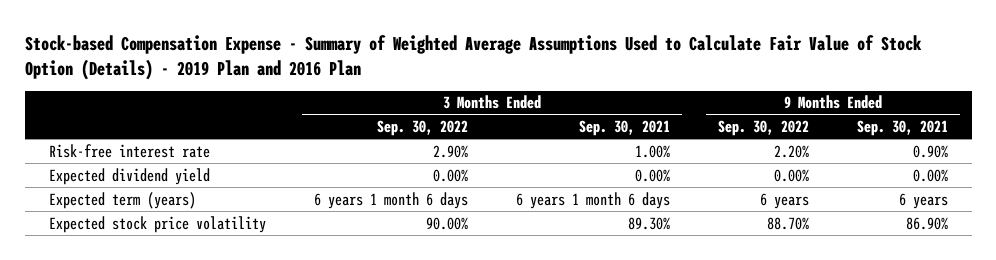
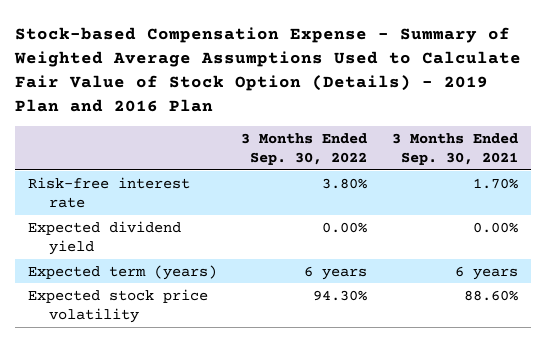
- | 3 Months Ended Sep. 30, 2022 | 3 Months Ended Sep. 30, 2021 | 9 Months Ended Sep. 30, 2022 | 9 Months Ended Sep. 30, 2021
+ | 3 Months Ended Sep. 30, 2022 | 3 Months Ended Sep. 30, 2021
- Risk-free interest rate | 2.90% | 1.00% | 2.20% | 0.90%
+ Risk-free interest rate | 3.80% | 1.70%
- Expected term (years) | 6 years 1 month 6 days | 6 years 1 month 6 days | 6 years | 6 years
- Expected stock price volatility | 90.00% | 89.30% | 88.70% | 86.90%
+ Expected term (years) | 6 years | 6 years
+ Expected stock price volatility | 94.30% | 88.60%

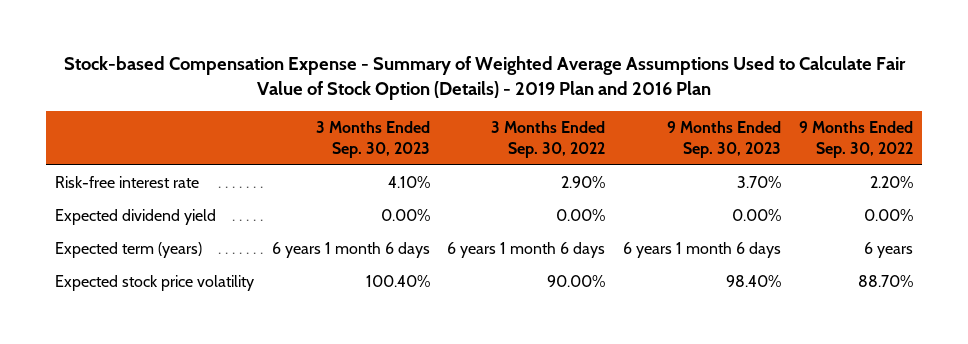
- | 3 Months Ended Sep. 30, 2022 | 3 Months Ended Sep. 30, 2021
+ | 3 Months Ended Sep. 30, 2023 | 3 Months Ended Sep. 30, 2022 | 9 Months Ended Sep. 30, 2023 | 9 Months Ended Sep. 30, 2022
- Risk-free interest rate | 3.80% | 1.70%
+ Risk-free interest rate | 4.10% | 2.90% | 3.70% | 2.20%
- Expected term (years) | 6 years | 6 years
- Expected stock price volatility | 94.30% | 88.60%
+ Expected term (years) | 6 years 1 month 6 days | 6 years 1 month 6 days | 6 years 1 month 6 days | 6 years
+ Expected stock price volatility | 100.40% | 90.00% | 98.40% | 88.70%

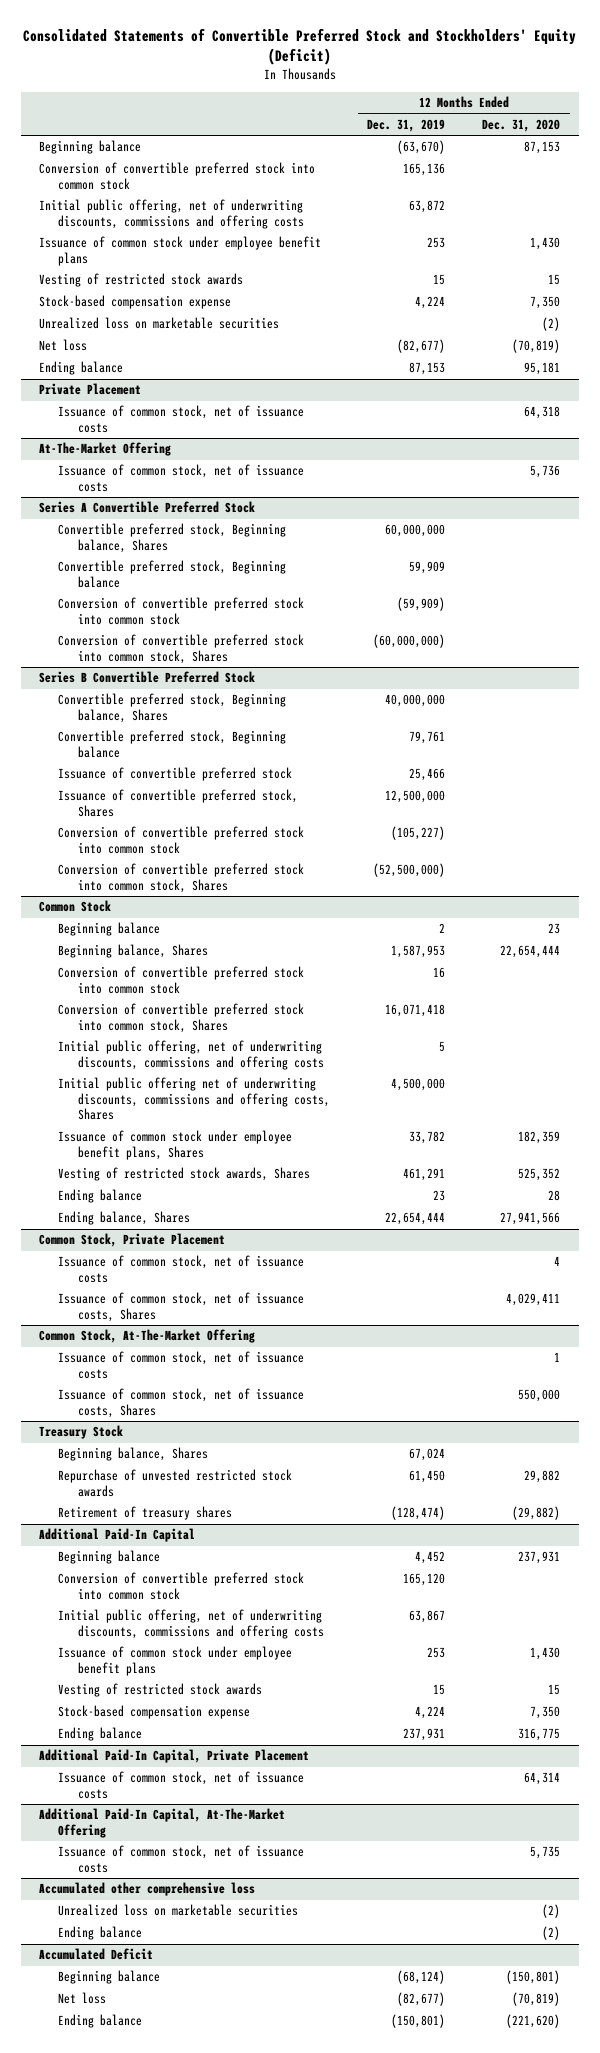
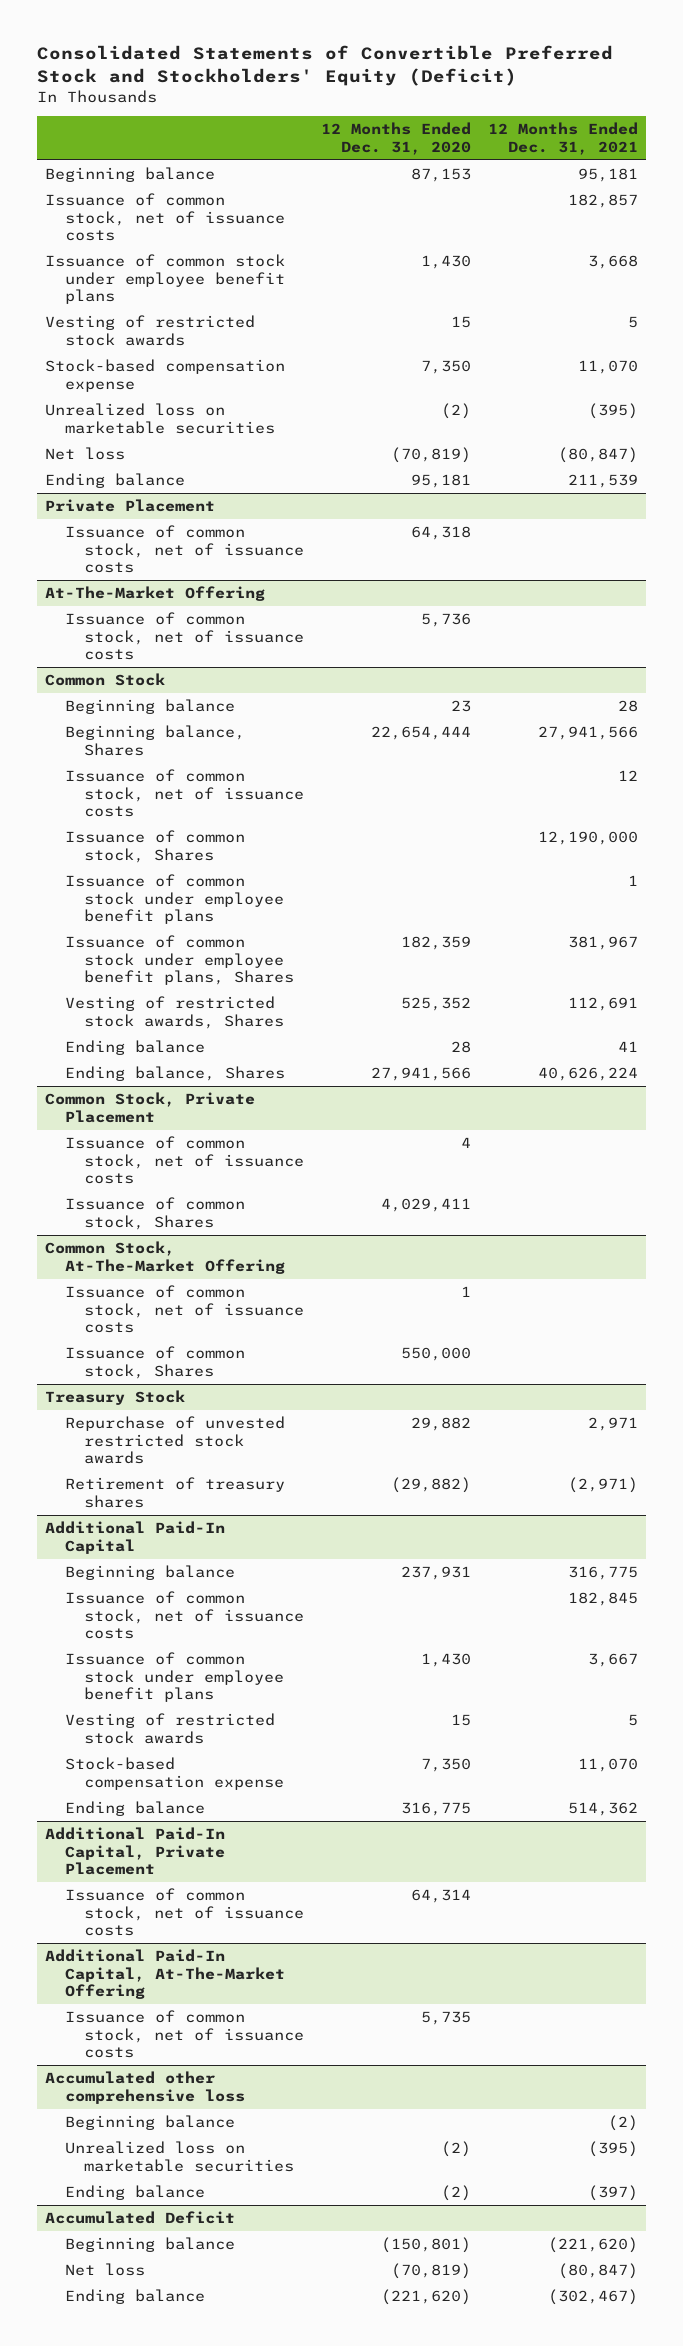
- | 12 Months Ended Dec. 31, 2019 | 12 Months Ended Dec. 31, 2020
+ | 12 Months Ended Dec. 31, 2020 | 12 Months Ended Dec. 31, 2021
- Conversion of convertible preferred stock into common stock | 165,136 |
- Initial public offering, net of underwriting discounts, commissions and offering costs | 63,872 |
+ Issuance of common stock, net of issuance costs | | 182,857
- Series A Convertible Preferred Stock
- Convertible preferred stock, Beginning balance, Shares | 60,000,000 |
- Convertible preferred stock, Beginning balance | 59,909 |
- Conversion of convertible preferred stock into common stock | (59,909) |
- Conversion of convertible preferred stock into common stock, Shares | (60,000,000) |
- Series B Convertible Preferred Stock
- Convertible preferred stock, Beginning balance, Shares | 40,000,000 |
- Convertible preferred stock, Beginning balance | 79,761 |
- Issuance of convertible preferred stock | 25,466 |
- Issuance of convertible preferred stock, Shares | 12,500,000 |
- Conversion of convertible preferred stock into common stock | (105,227) |
- Conversion of convertible preferred stock into common stock, Shares | (52,500,000) |
@ Common Stock
- Conversion of convertible preferred stock into common stock | 16 |
- Conversion of convertible preferred stock into common stock, Shares | 16,071,418 |
- Initial public offering, net of underwriting discounts, commissions and offering costs | 5 |
- Initial public offering net of underwriting discounts, commissions and offering costs, Shares | 4,500,000 |
+ Issuance of common stock, net of issuance costs | | 12
+ Issuance of common stock, Shares | | 12,190,000
+ Issuance of common stock under employee benefit plans | | 1
@ Common Stock, Private Placement
- Issuance of common stock, net of issuance costs, Shares | | 4,029,411
+ Issuance of common stock, Shares | 4,029,411 |
@ Common Stock, At-The-Market Offering
- Issuance of common stock, net of issuance costs, Shares | | 550,000
+ Issuance of common stock, Shares | 550,000 |
@ Treasury Stock
- Beginning balance, Shares | 67,024 |
@ Additional Paid-In Capital
- Conversion of convertible preferred stock into common stock | 165,120 |
- Initial public offering, net of underwriting discounts, commissions and offering costs | 63,867 |
+ Issuance of common stock, net of issuance costs | | 182,845
@ Accumulated other comprehensive loss
+ Beginning balance | | (2)

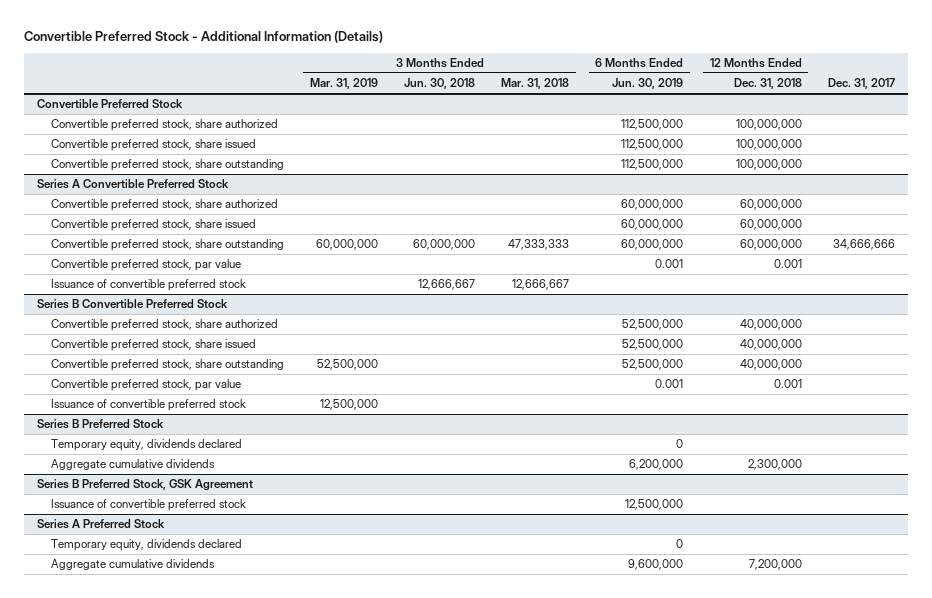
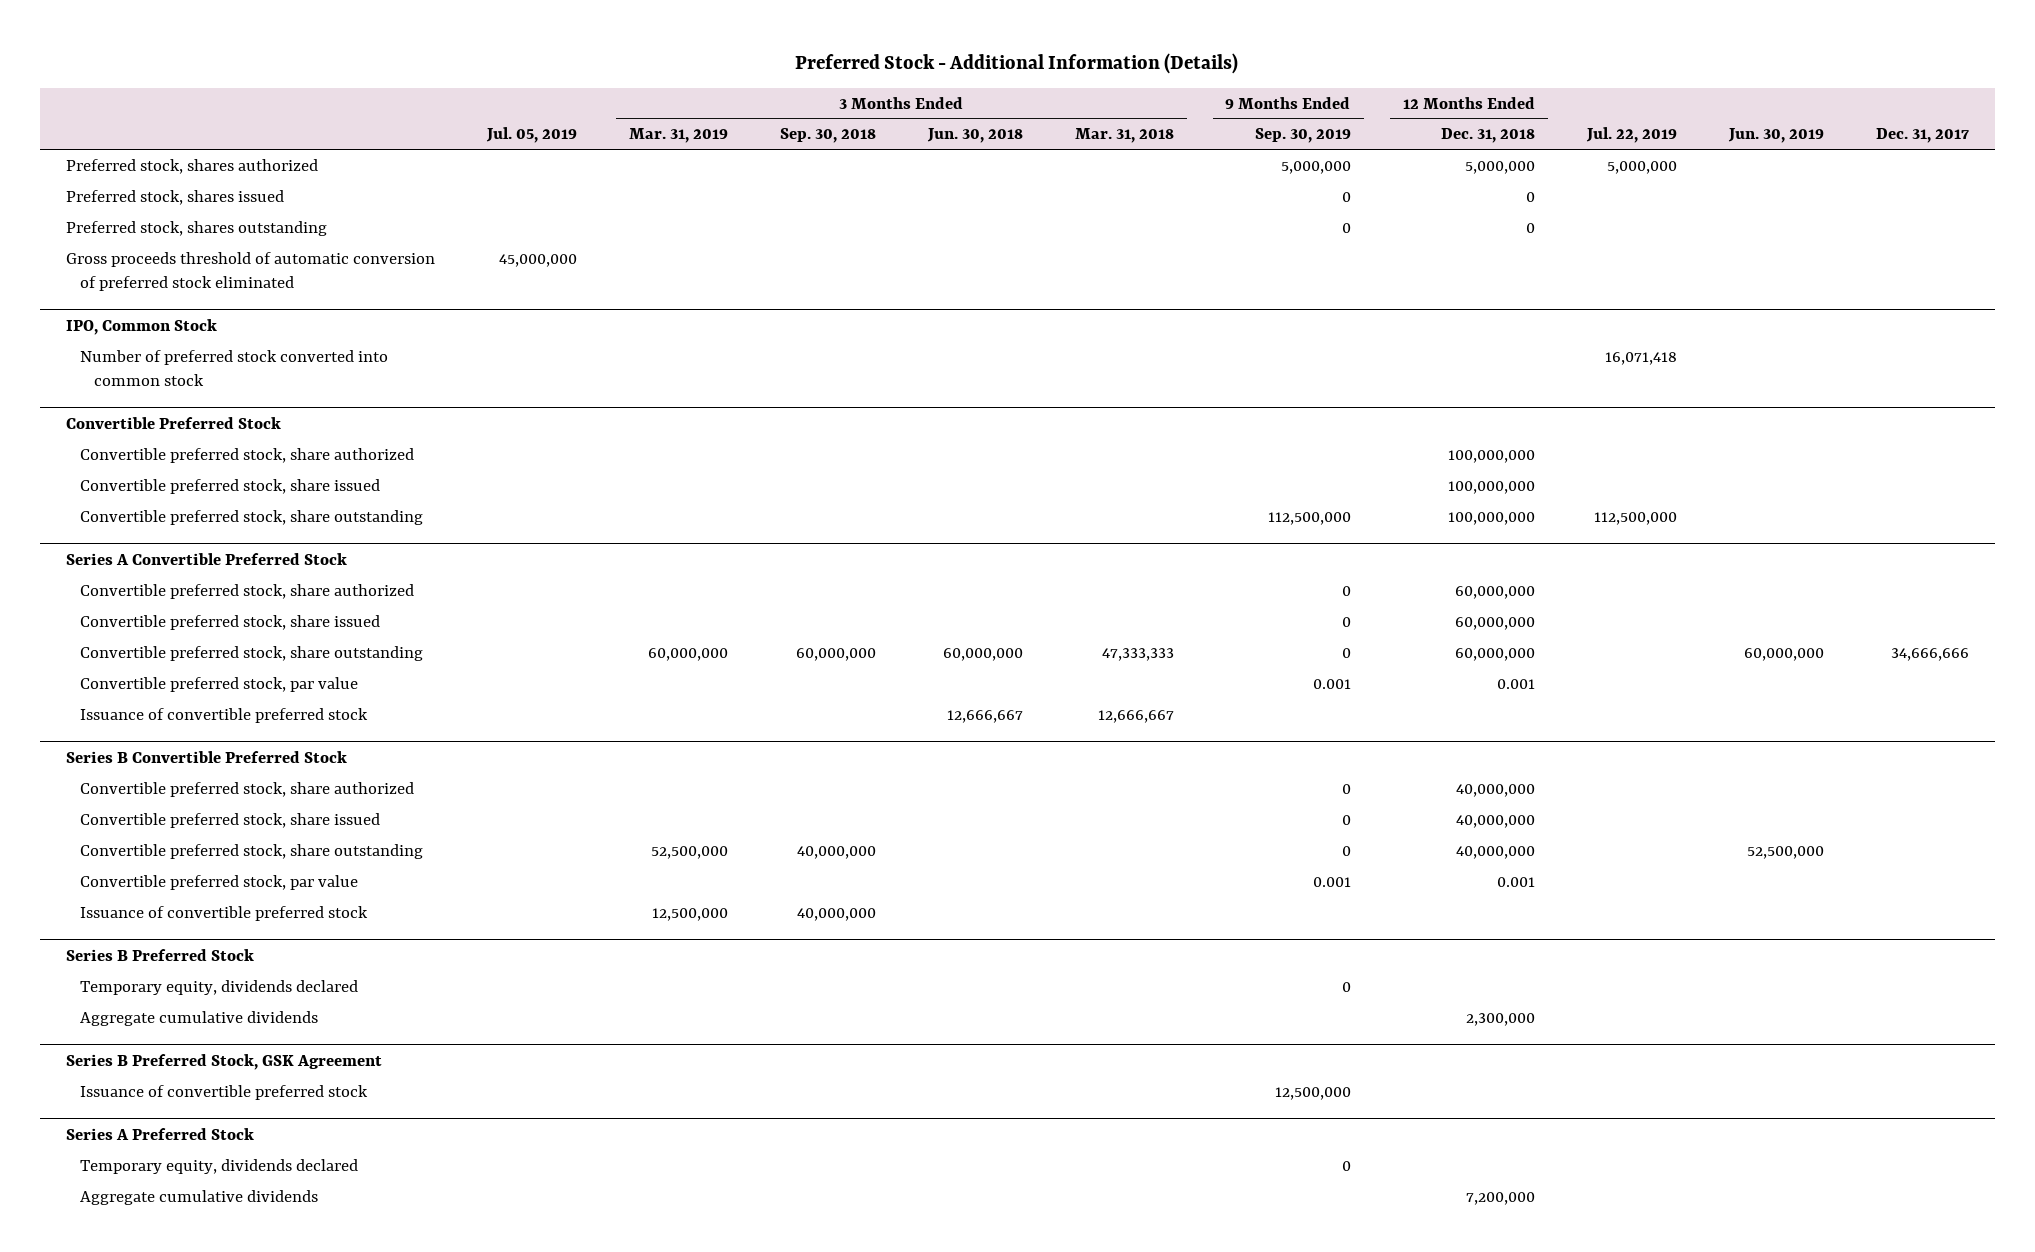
- Convertible Preferred Stock - Additional Information (Details)
+ Preferred Stock - Additional Information (Details)
- | 3 Months Ended Mar. 31, 2019 | 3 Months Ended Jun. 30, 2018 | 3 Months Ended Mar. 31, 2018 | 6 Months Ended Jun. 30, 2019 | 12 Months Ended Dec. 31, 2018 | Dec. 31, 2017
+ | Jul. 05, 2019 | 3 Months Ended Mar. 31, 2019 | 3 Months Ended Sep. 30, 2018 | 3 Months Ended Jun. 30, 2018 | 3 Months Ended Mar. 31, 2018 | 9 Months Ended Sep. 30, 2019 | 12 Months Ended Dec. 31, 2018 | Jul. 22, 2019 | Jun. 30, 2019 | Dec. 31, 2017
+ Preferred stock, shares authorized | | | | | | 5,000,000 | 5,000,000 | 5,000,000 | |
+ Preferred stock, shares issued | | | | | | 0 | 0 | | |
+ Preferred stock, shares outstanding | | | | | | 0 | 0 | | |
+ Gross proceeds threshold of automatic conversion of preferred stock eliminated | 45,000,000 | | | | | | | | |
+ IPO, Common Stock
+ Number of preferred stock converted into common stock | | | | | | | | 16,071,418 | |

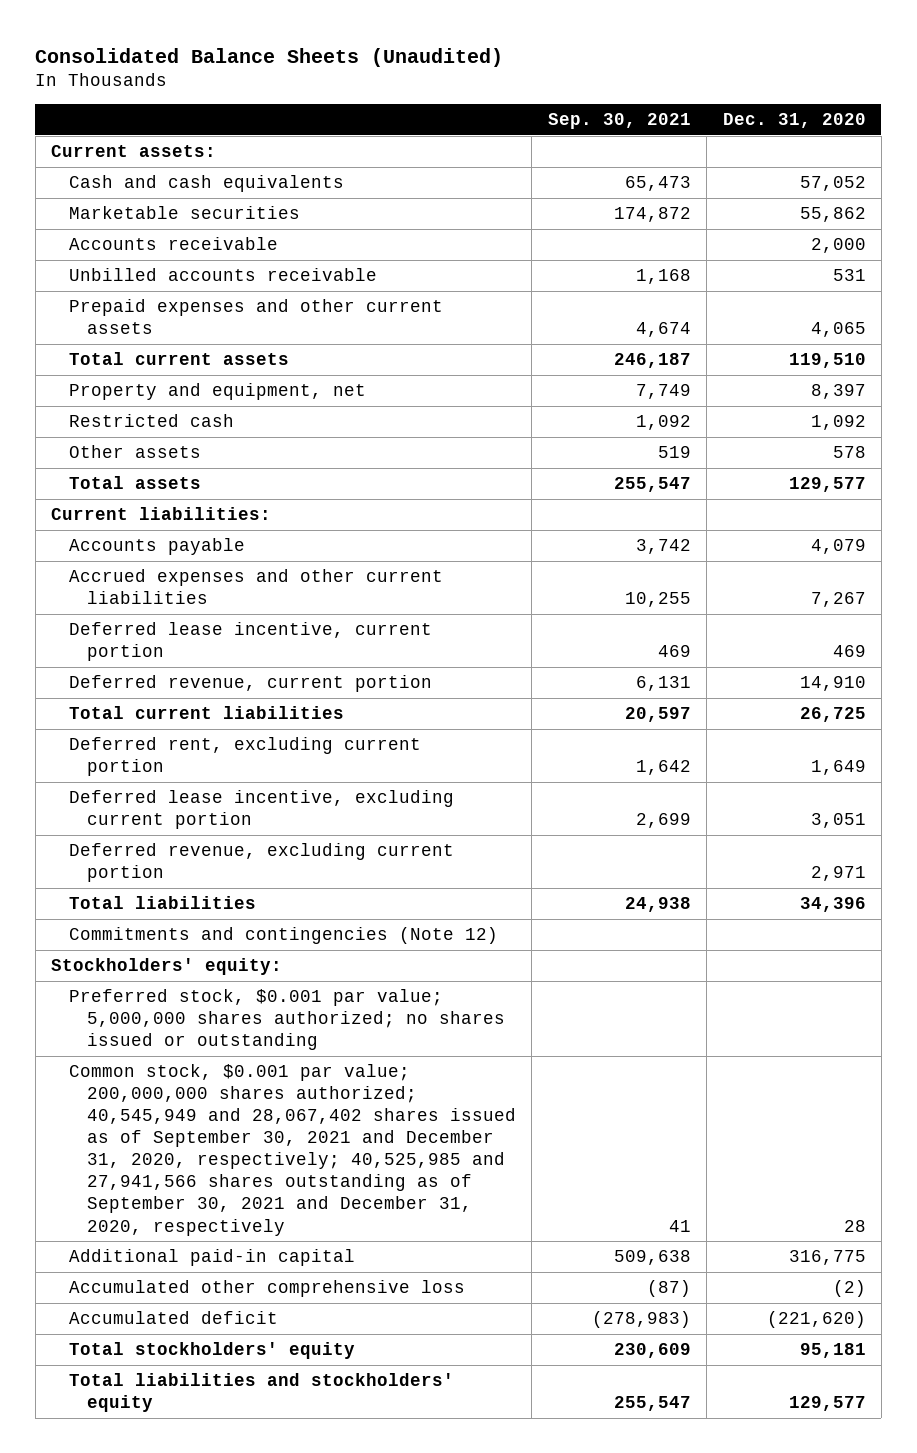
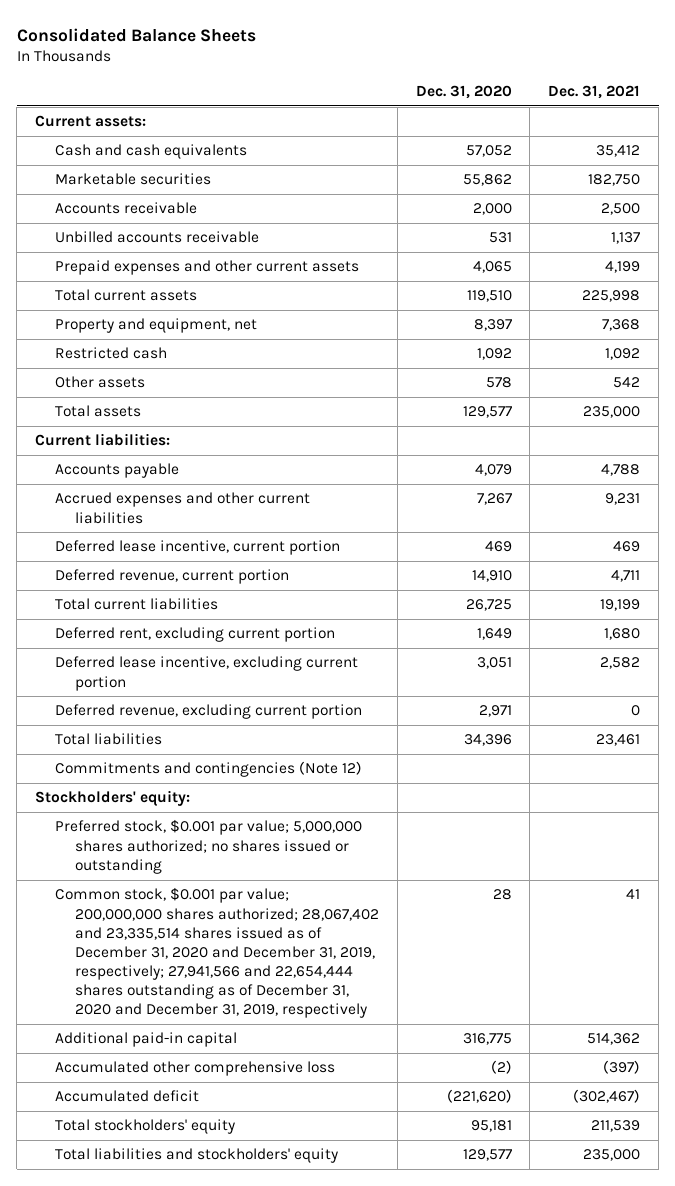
- Consolidated Balance Sheets (Unaudited)
+ Consolidated Balance Sheets
- | Sep. 30, 2021 | Dec. 31, 2020
+ | Dec. 31, 2020 | Dec. 31, 2021
- Common stock, $0.001 par value; 200,000,000 shares authorized; 40,545,949 and 28,067,402 shares issued as of September 30, 2021 and December 31, 2020, respectively; 40,525,985 and 27,941,566 shares outstanding as of September 30, 2021 and December 31, 2020, respectively | 41 | 28
+ Common stock, $0.001 par value; 200,000,000 shares authorized; 28,067,402 and 23,335,514 shares issued as of December 31, 2020 and December 31, 2019, respectively; 27,941,566 and 22,654,444 shares outstanding as of December 31, 2020 and December 31, 2019, respectively | 28 | 41

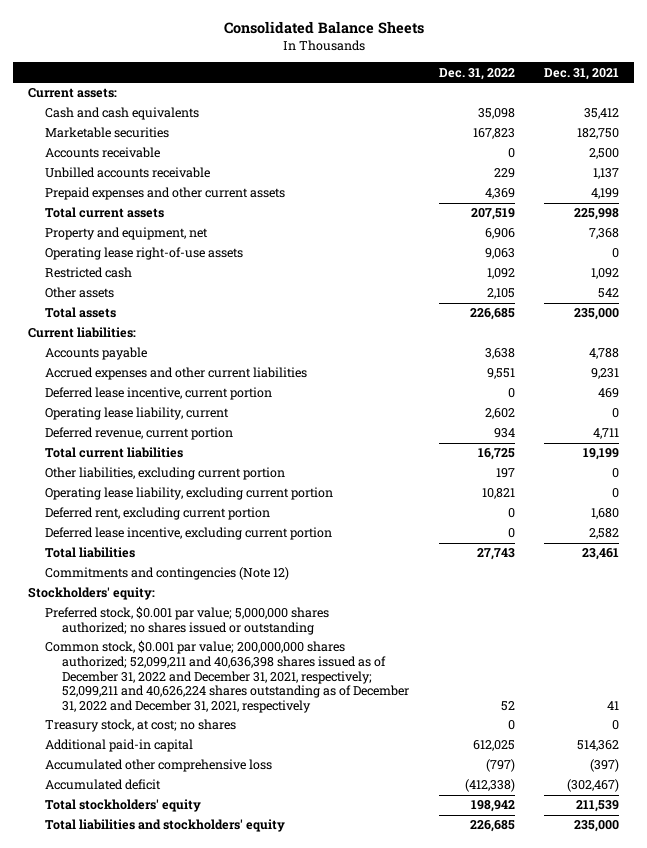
- | Dec. 31, 2020 | Dec. 31, 2021
+ | Dec. 31, 2022 | Dec. 31, 2021
+ Operating lease right-of-use assets | 9,063 | 0
+ Operating lease liability, current | 2,602 | 0
+ Other liabilities, excluding current portion | 197 | 0
+ Operating lease liability, excluding current portion | 10,821 | 0
- Deferred revenue, excluding current portion | 2,971 | 0
- Common stock, $0.001 par value; 200,000,000 shares authorized; 28,067,402 and 23,335,514 shares issued as of December 31, 2020 and December 31, 2019, respectively; 27,941,566 and 22,654,444 shares outstanding as of December 31, 2020 and December 31, 2019, respectively | 28 | 41
+ Common stock, $0.001 par value; 200,000,000 shares authorized; 52,099,211 and 40,636,398 shares issued as of December 31, 2022 and December 31, 2021, respectively; 52,099,211 and 40,626,224 shares outstanding as of December 31, 2022 and December 31, 2021, respectively | 52 | 41
+ Treasury stock, at cost; no shares | 0 | 0

